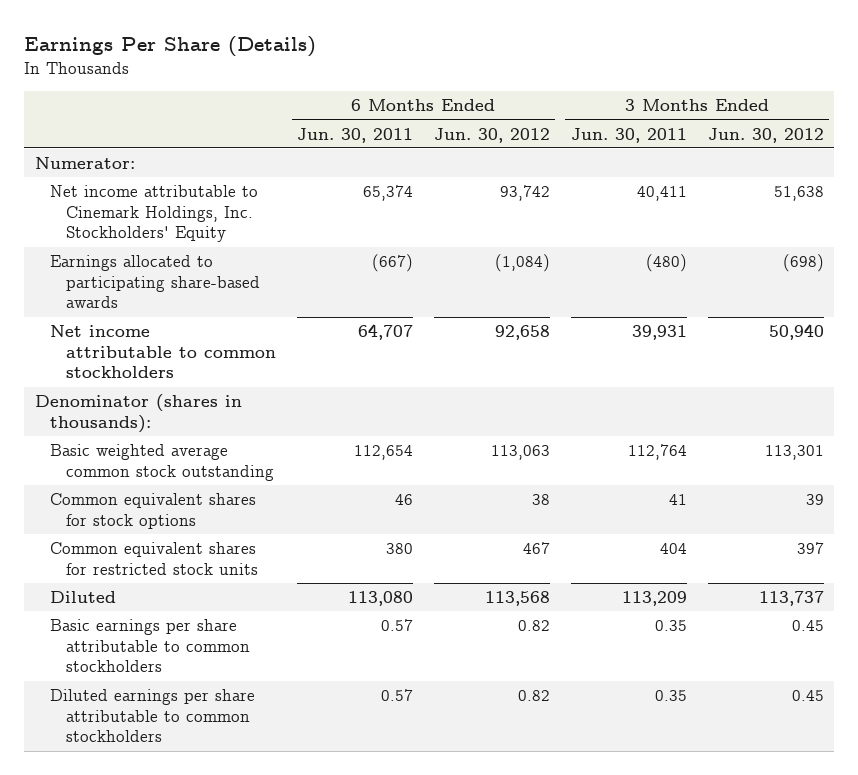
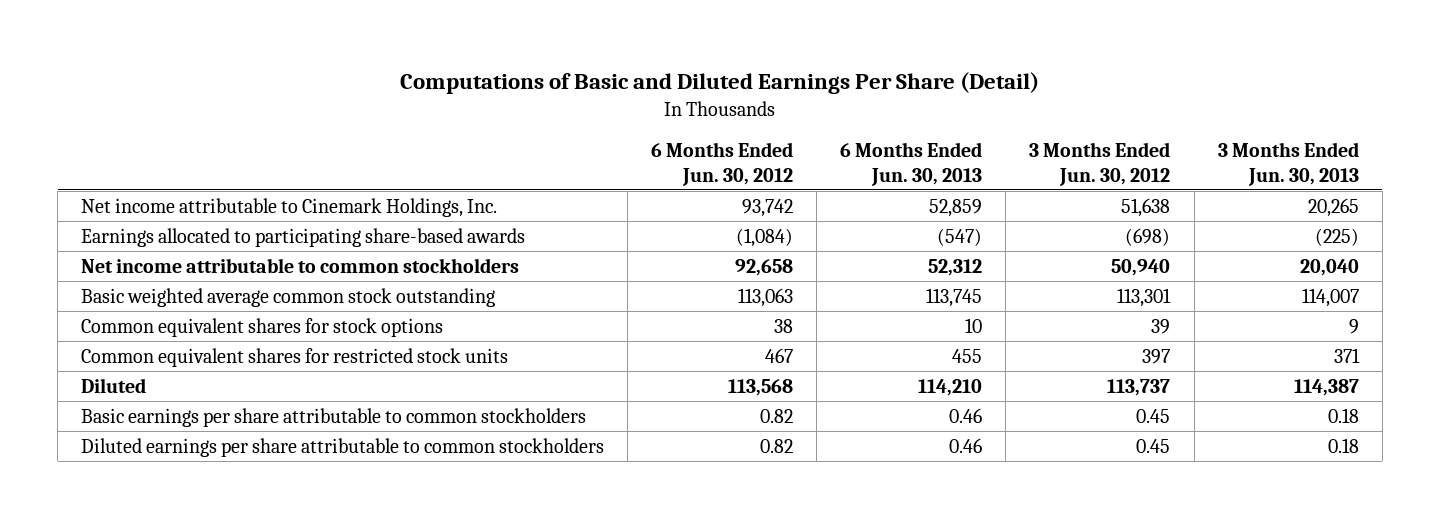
- Earnings Per Share (Details)
+ Computations of Basic and Diluted Earnings Per Share (Detail)
- | 6 Months Ended Jun. 30, 2011 | 6 Months Ended Jun. 30, 2012 | 3 Months Ended Jun. 30, 2011 | 3 Months Ended Jun. 30, 2012
+ | 6 Months Ended Jun. 30, 2012 | 6 Months Ended Jun. 30, 2013 | 3 Months Ended Jun. 30, 2012 | 3 Months Ended Jun. 30, 2013
- Numerator:
- Net income attributable to Cinemark Holdings, Inc. Stockholders' Equity | 65,374 | 93,742 | 40,411 | 51,638
+ Net income attributable to Cinemark Holdings, Inc. | 93,742 | 52,859 | 51,638 | 20,265
- Denominator (shares in thousands):

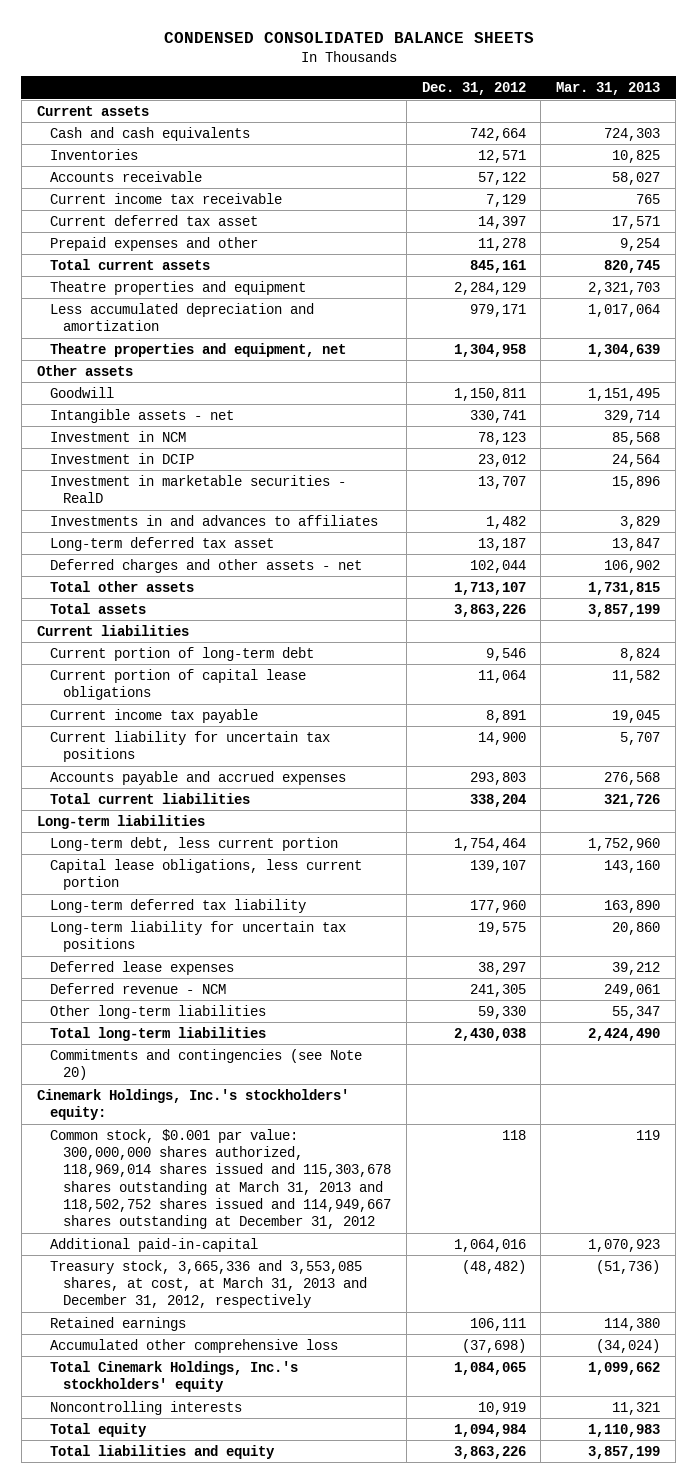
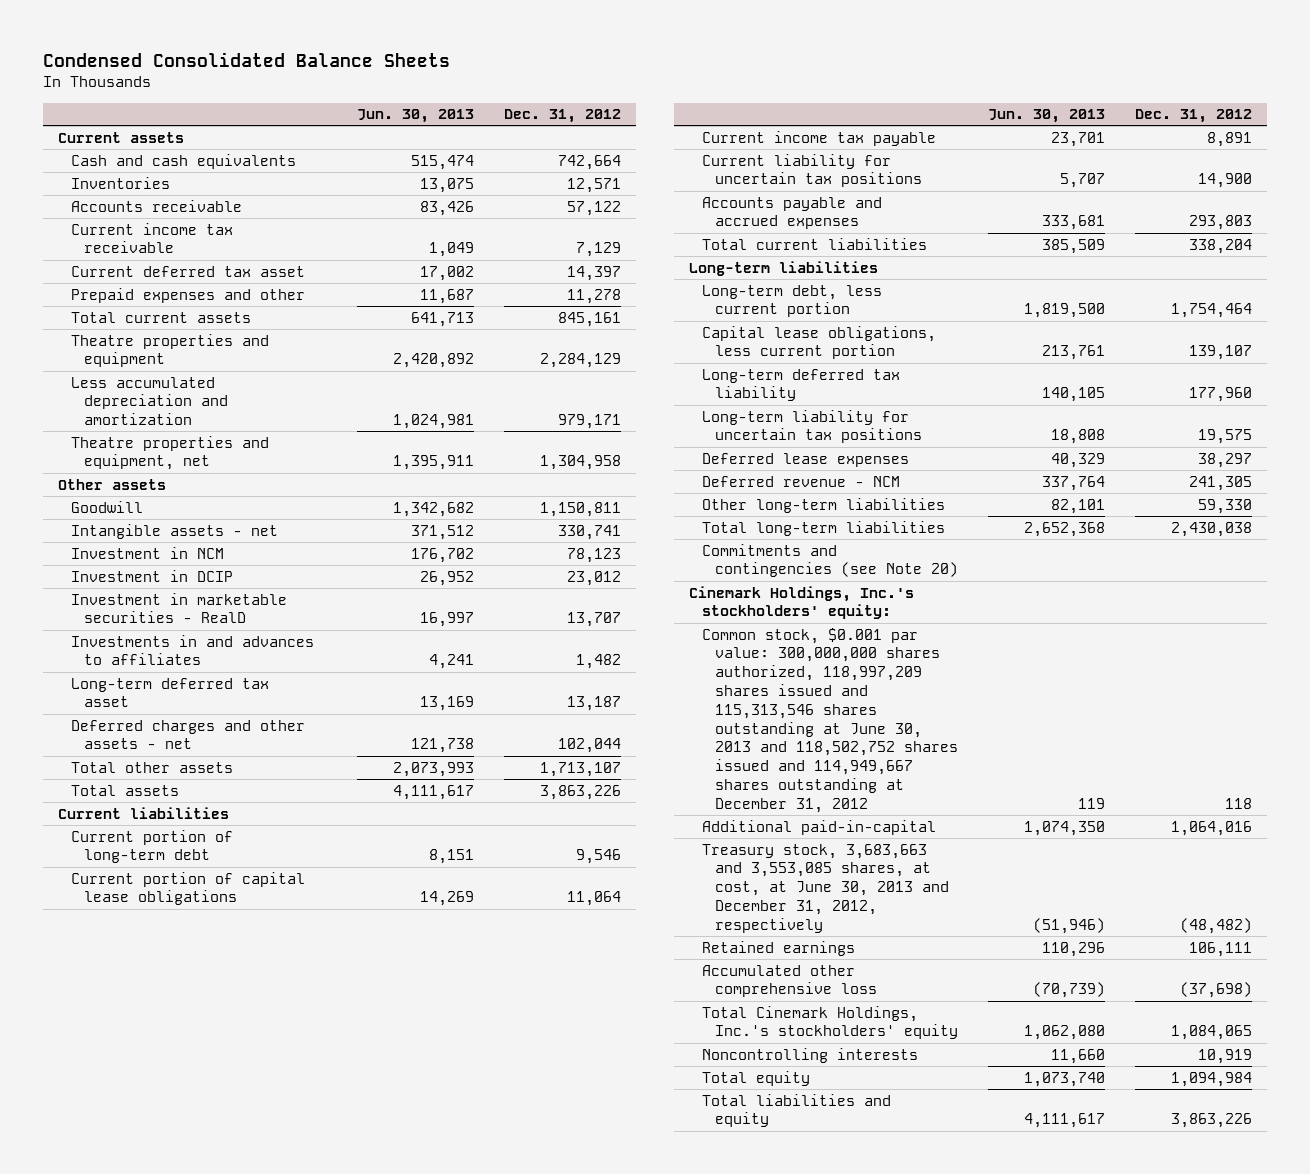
- CONDENSED CONSOLIDATED BALANCE SHEETS
+ Condensed Consolidated Balance Sheets
- | Dec. 31, 2012 | Mar. 31, 2013
+ | Jun. 30, 2013 | Dec. 31, 2012
- Common stock, $0.001 par value: 300,000,000 shares authorized, 118,969,014 shares issued and 115,303,678 shares outstanding at March 31, 2013 and 118,502,752 shares issued and 114,949,667 shares outstanding at December 31, 2012 | 118 | 119
+ Common stock, $0.001 par value: 300,000,000 shares authorized, 118,997,209 shares issued and 115,313,546 shares outstanding at June 30, 2013 and 118,502,752 shares issued and 114,949,667 shares outstanding at December 31, 2012 | 119 | 118
- Treasury stock, 3,665,336 and 3,553,085 shares, at cost, at March 31, 2013 and December 31, 2012, respectively | (48,482) | (51,736)
+ Treasury stock, 3,683,663 and 3,553,085 shares, at cost, at June 30, 2013 and December 31, 2012, respectively | (51,946) | (48,482)

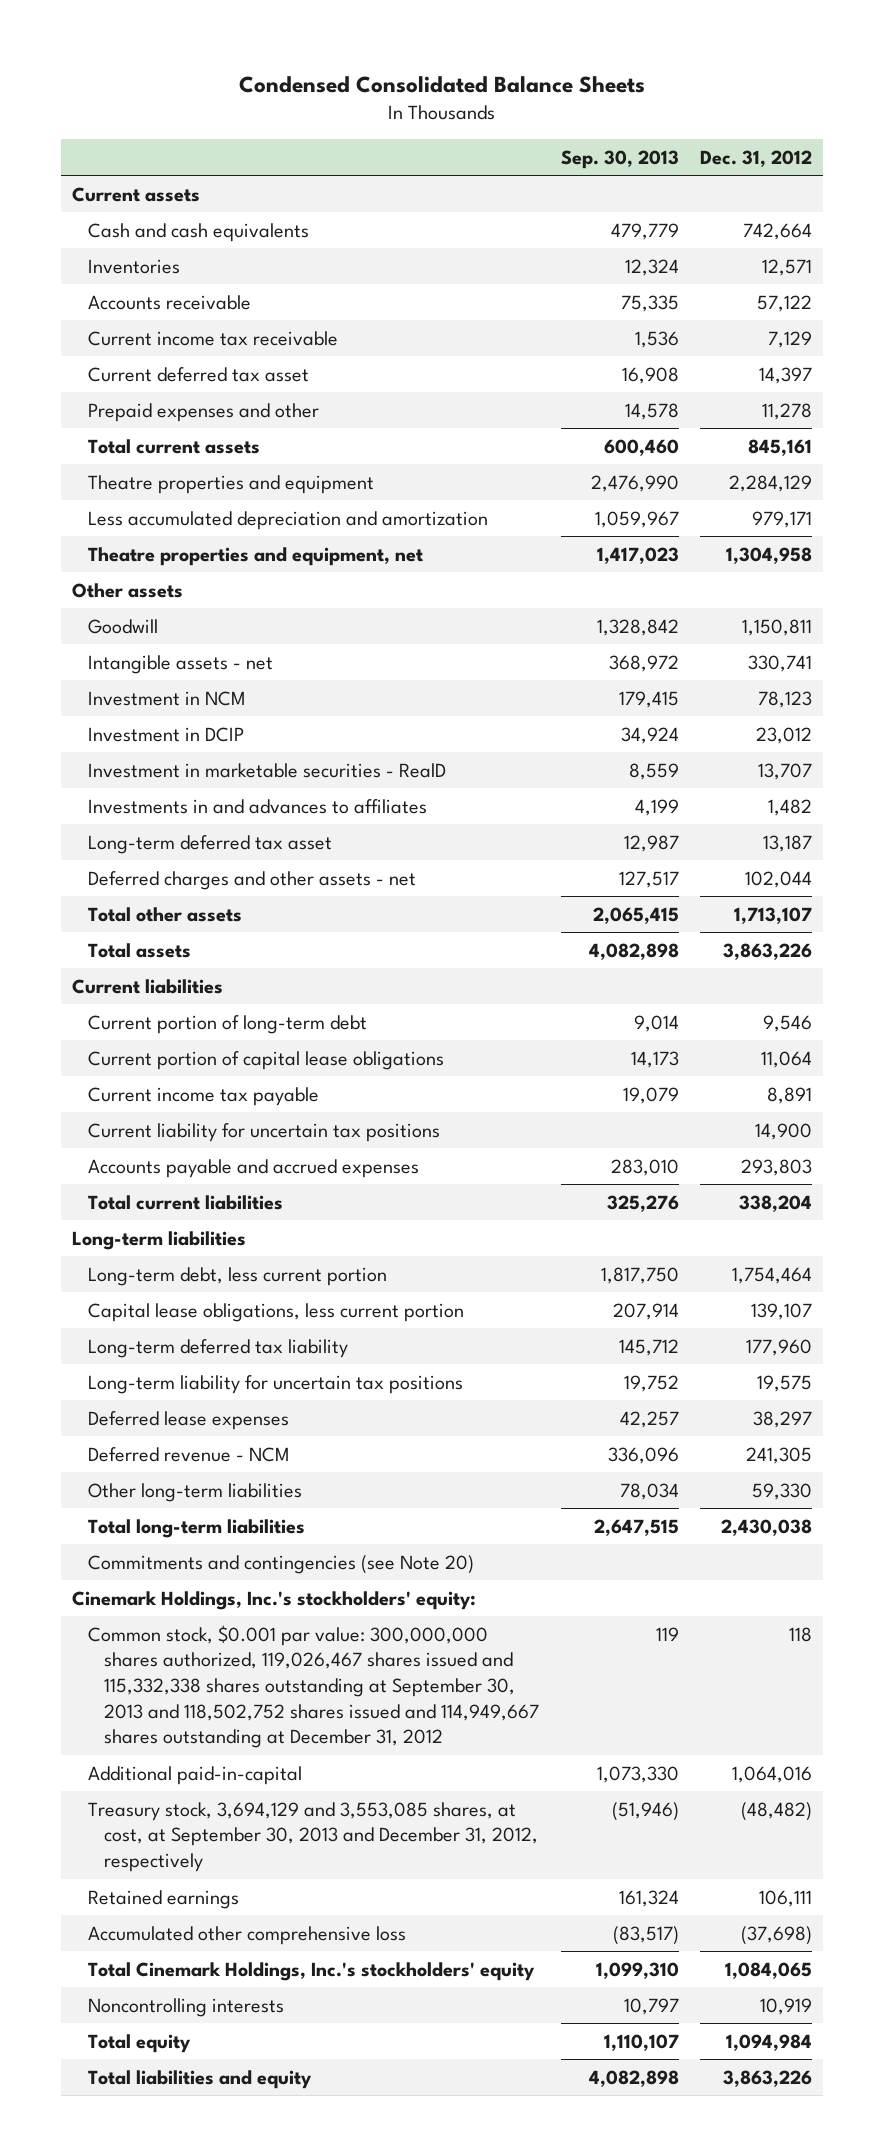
- | Jun. 30, 2013 | Dec. 31, 2012
+ | Sep. 30, 2013 | Dec. 31, 2012
- Common stock, $0.001 par value: 300,000,000 shares authorized, 118,997,209 shares issued and 115,313,546 shares outstanding at June 30, 2013 and 118,502,752 shares issued and 114,949,667 shares outstanding at December 31, 2012 | 119 | 118
+ Common stock, $0.001 par value: 300,000,000 shares authorized, 119,026,467 shares issued and 115,332,338 shares outstanding at September 30, 2013 and 118,502,752 shares issued and 114,949,667 shares outstanding at December 31, 2012 | 119 | 118
- Treasury stock, 3,683,663 and 3,553,085 shares, at cost, at June 30, 2013 and December 31, 2012, respectively | (51,946) | (48,482)
+ Treasury stock, 3,694,129 and 3,553,085 shares, at cost, at September 30, 2013 and December 31, 2012, respectively | (51,946) | (48,482)

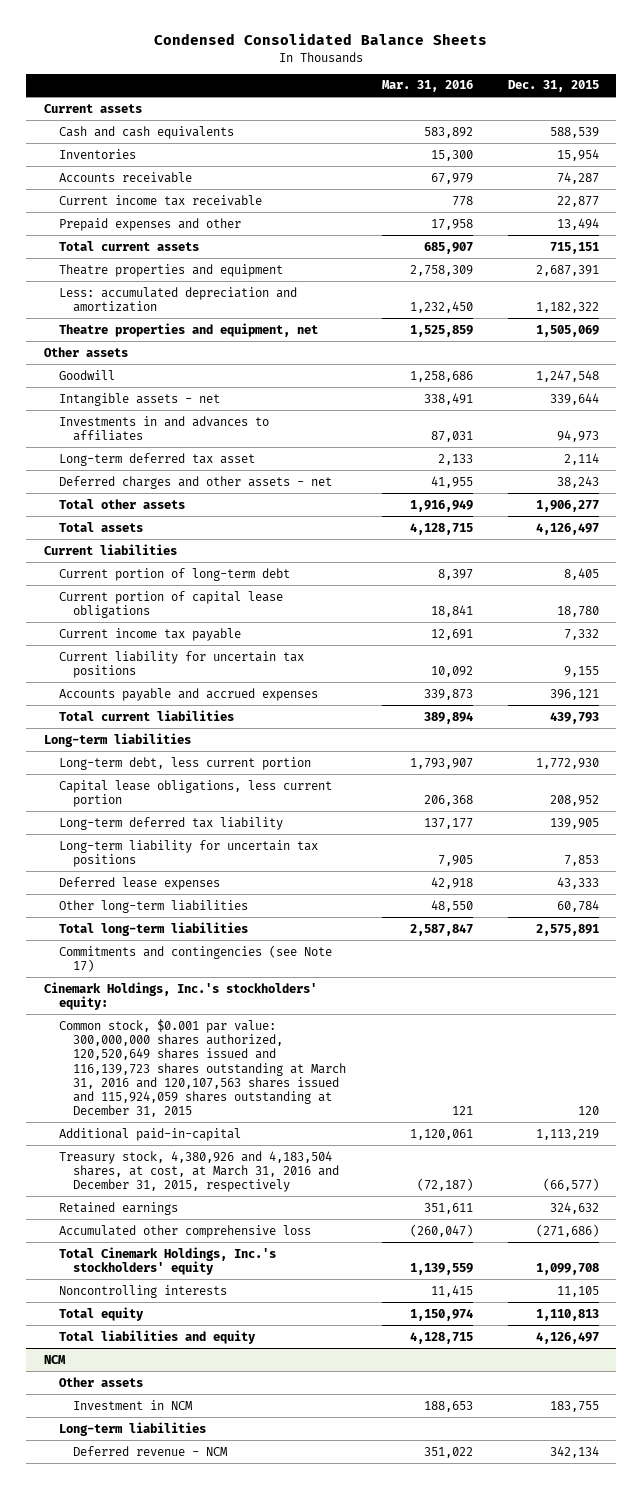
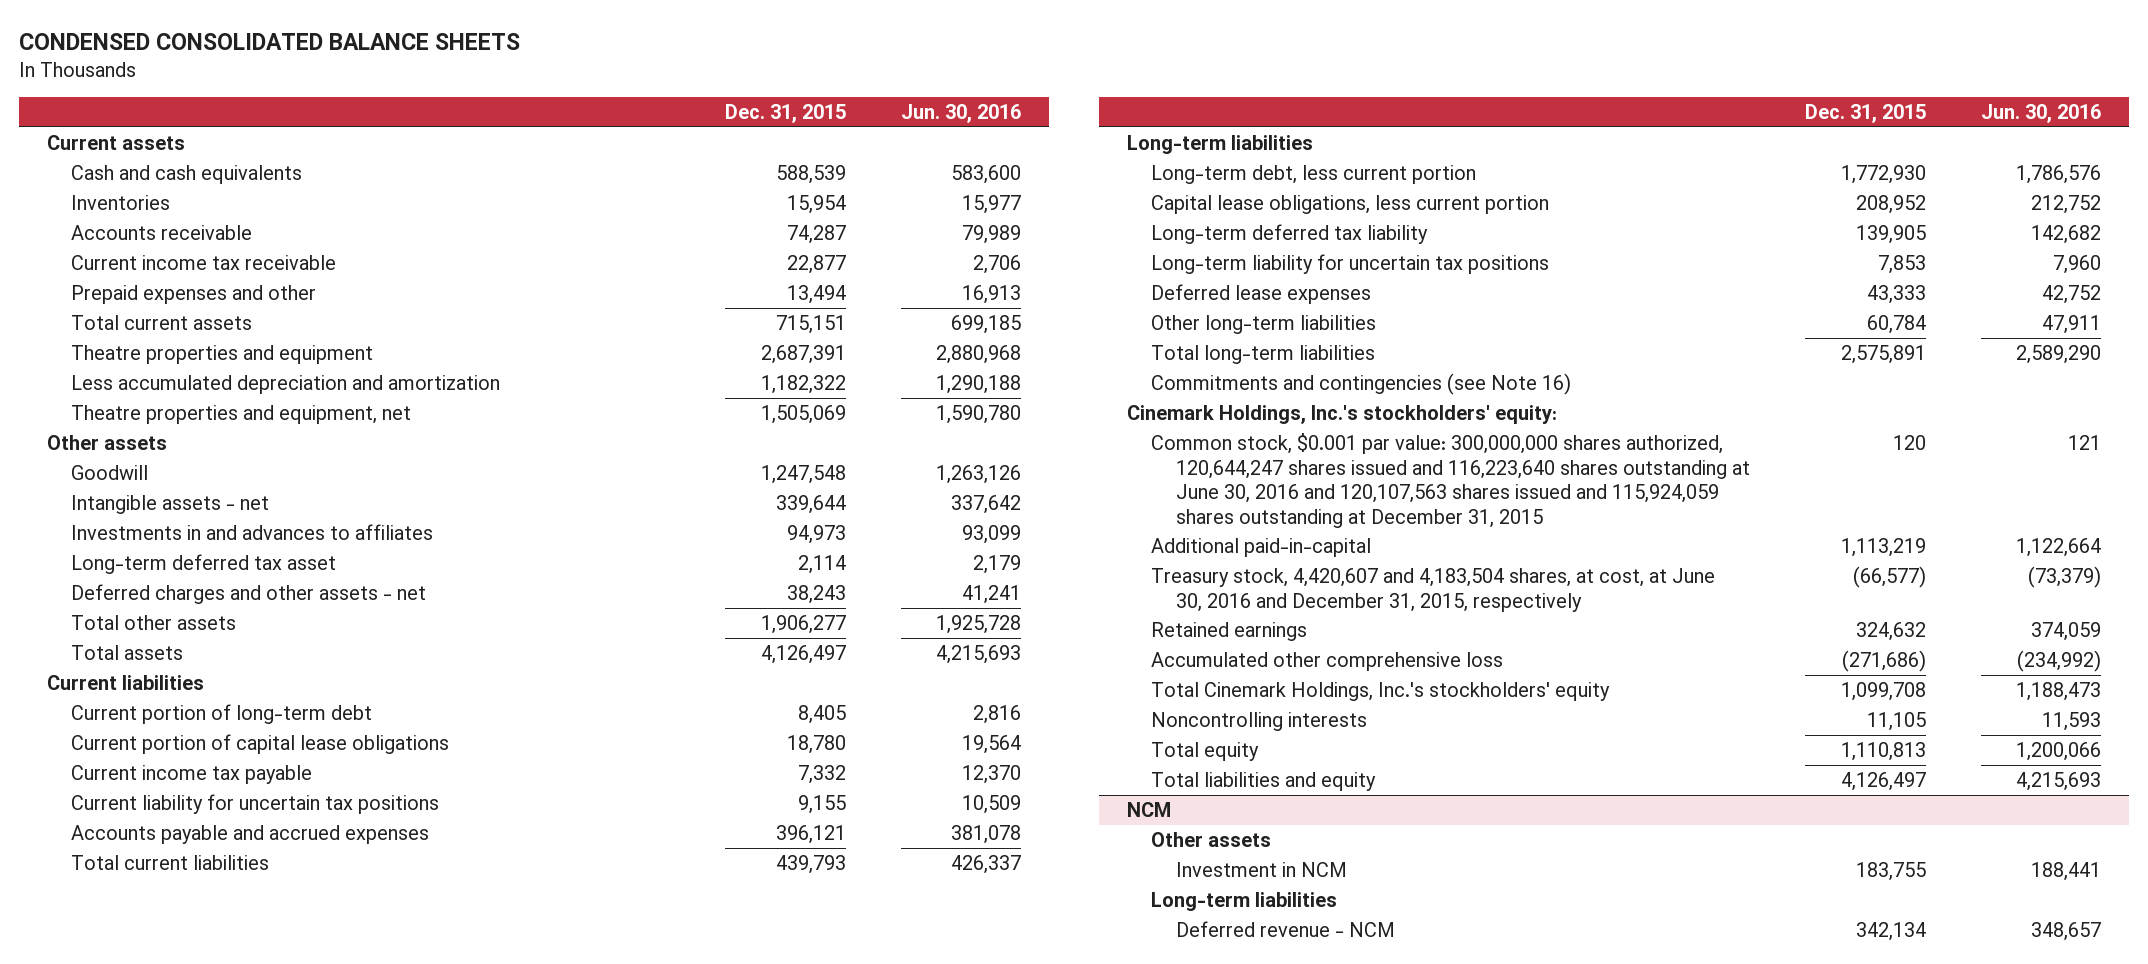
- Condensed Consolidated Balance Sheets
+ CONDENSED CONSOLIDATED BALANCE SHEETS
- | Mar. 31, 2016 | Dec. 31, 2015
+ | Dec. 31, 2015 | Jun. 30, 2016
- Less: accumulated depreciation and amortization | 1,232,450 | 1,182,322
+ Less accumulated depreciation and amortization | 1,182,322 | 1,290,188
- Commitments and contingencies (see Note 17)
+ Commitments and contingencies (see Note 16)
- Common stock, $0.001 par value: 300,000,000 shares authorized, 120,520,649 shares issued and 116,139,723 shares outstanding at March 31, 2016 and 120,107,563 shares issued and 115,924,059 shares outstanding at December 31, 2015 | 121 | 120
+ Common stock, $0.001 par value: 300,000,000 shares authorized, 120,644,247 shares issued and 116,223,640 shares outstanding at June 30, 2016 and 120,107,563 shares issued and 115,924,059 shares outstanding at December 31, 2015 | 120 | 121
- Treasury stock, 4,380,926 and 4,183,504 shares, at cost, at March 31, 2016 and December 31, 2015, respectively | (72,187) | (66,577)
+ Treasury stock, 4,420,607 and 4,183,504 shares, at cost, at June 30, 2016 and December 31, 2015, respectively | (66,577) | (73,379)

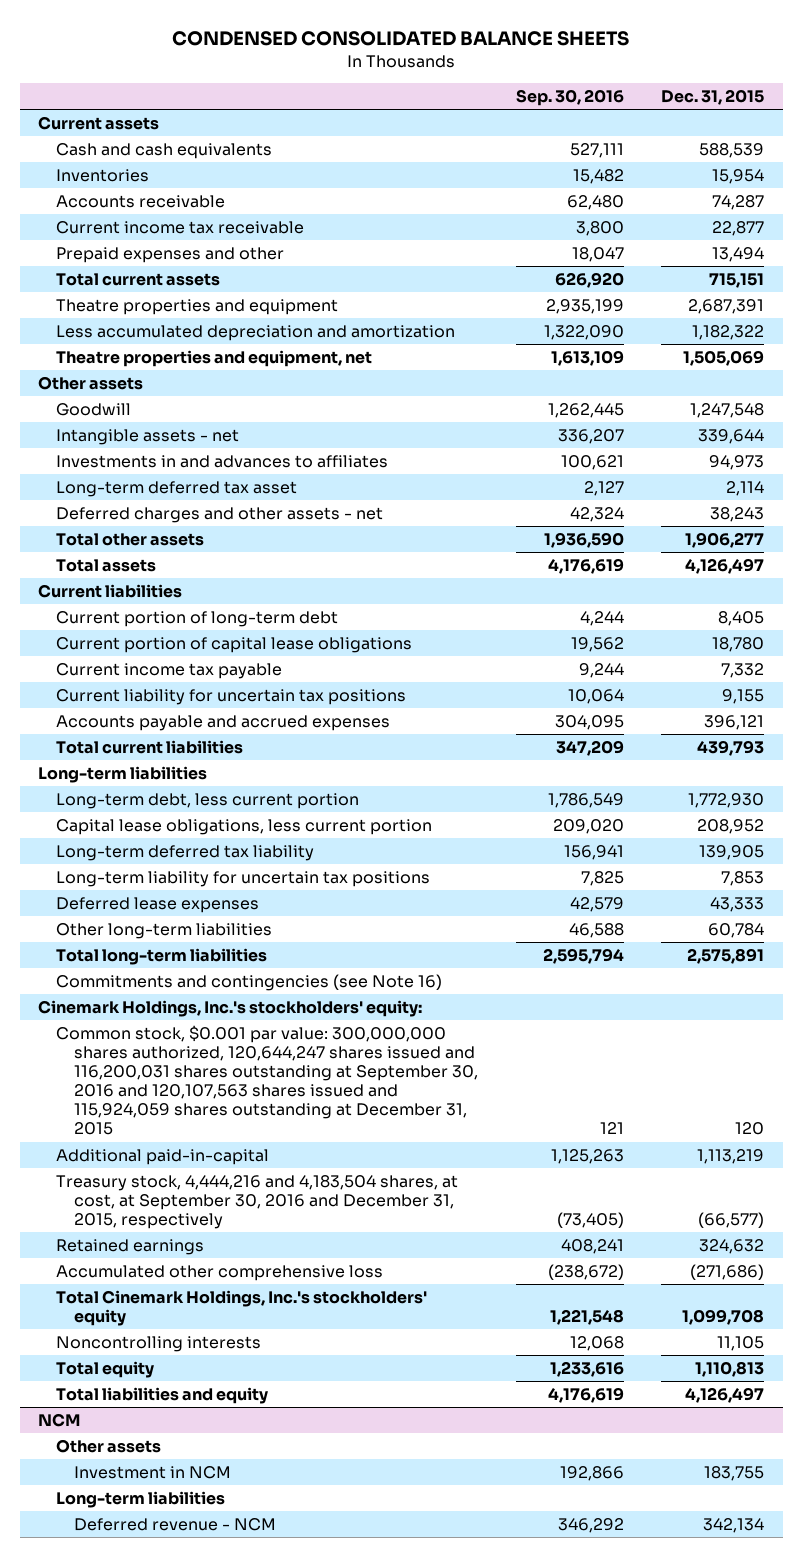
- | Dec. 31, 2015 | Jun. 30, 2016
+ | Sep. 30, 2016 | Dec. 31, 2015
- Common stock, $0.001 par value: 300,000,000 shares authorized, 120,644,247 shares issued and 116,223,640 shares outstanding at June 30, 2016 and 120,107,563 shares issued and 115,924,059 shares outstanding at December 31, 2015 | 120 | 121
+ Common stock, $0.001 par value: 300,000,000 shares authorized, 120,644,247 shares issued and 116,200,031 shares outstanding at September 30, 2016 and 120,107,563 shares issued and 115,924,059 shares outstanding at December 31, 2015 | 121 | 120
- Treasury stock, 4,420,607 and 4,183,504 shares, at cost, at June 30, 2016 and December 31, 2015, respectively | (66,577) | (73,379)
+ Treasury stock, 4,444,216 and 4,183,504 shares, at cost, at September 30, 2016 and December 31, 2015, respectively | (73,405) | (66,577)

